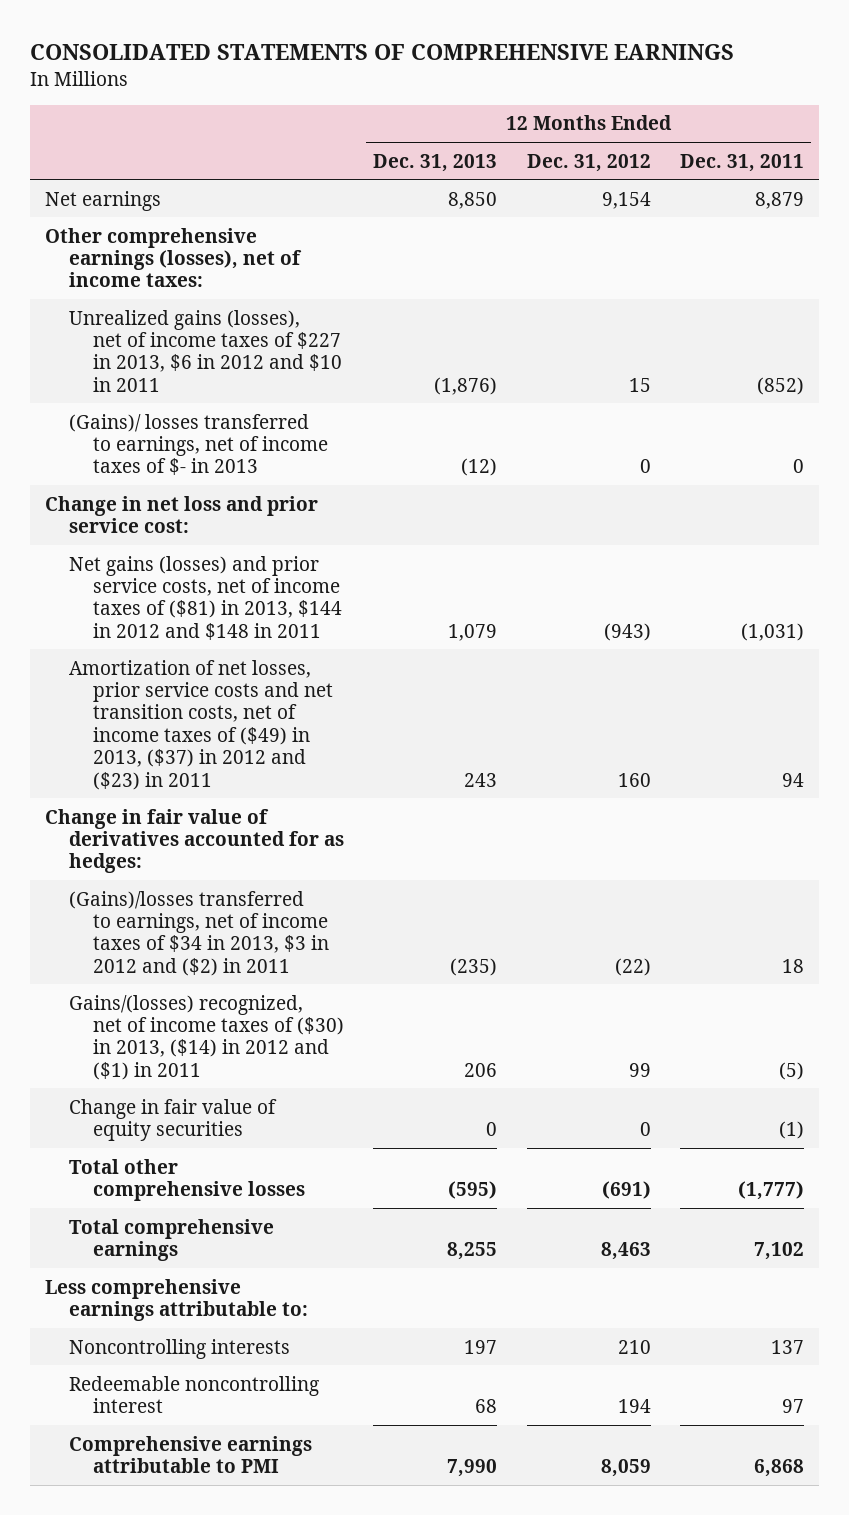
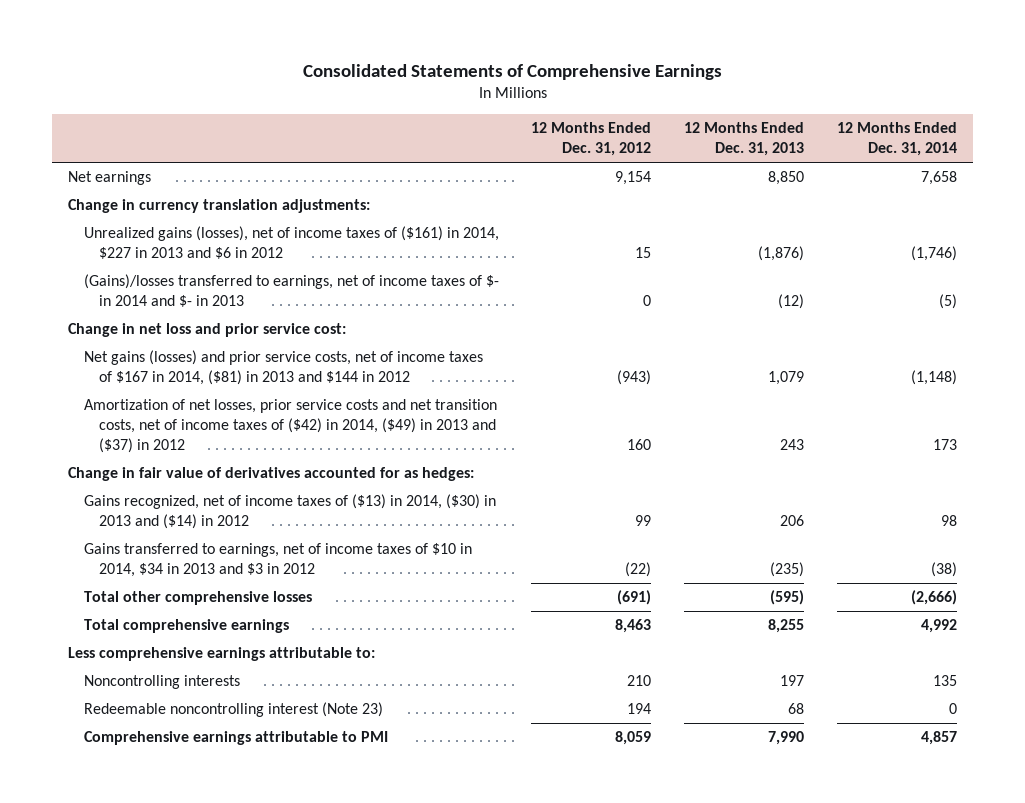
- CONSOLIDATED STATEMENTS OF COMPREHENSIVE EARNINGS
+ Consolidated Statements of Comprehensive Earnings
- | 12 Months Ended Dec. 31, 2013 | 12 Months Ended Dec. 31, 2012 | 12 Months Ended Dec. 31, 2011
+ | 12 Months Ended Dec. 31, 2012 | 12 Months Ended Dec. 31, 2013 | 12 Months Ended Dec. 31, 2014
- Other comprehensive earnings (losses), net of income taxes:
- Unrealized gains (losses), net of income taxes of $227 in 2013, $6 in 2012 and $10 in 2011 | (1,876) | 15 | (852)
- (Gains)/ losses transferred to earnings, net of income taxes of $- in 2013 | (12) | 0 | 0
+ Change in currency translation adjustments:
+ Unrealized gains (losses), net of income taxes of ($161) in 2014, $227 in 2013 and $6 in 2012 | 15 | (1,876) | (1,746)
+ (Gains)/losses transferred to earnings, net of income taxes of $- in 2014 and $- in 2013 | 0 | (12) | (5)
- Net gains (losses) and prior service costs, net of income taxes of ($81) in 2013, $144 in 2012 and $148 in 2011 | 1,079 | (943) | (1,031)
- Amortization of net losses, prior service costs and net transition costs, net of income taxes of ($49) in 2013, ($37) in 2012 and ($23) in 2011 | 243 | 160 | 94
+ Net gains (losses) and prior service costs, net of income taxes of $167 in 2014, ($81) in 2013 and $144 in 2012 | (943) | 1,079 | (1,148)
+ Amortization of net losses, prior service costs and net transition costs, net of income taxes of ($42) in 2014, ($49) in 2013 and ($37) in 2012 | 160 | 243 | 173
- (Gains)/losses transferred to earnings, net of income taxes of $34 in 2013, $3 in 2012 and ($2) in 2011 | (235) | (22) | 18
- Gains/(losses) recognized, net of income taxes of ($30) in 2013, ($14) in 2012 and ($1) in 2011 | 206 | 99 | (5)
- Change in fair value of equity securities | 0 | 0 | (1)
+ Gains recognized, net of income taxes of ($13) in 2014, ($30) in 2013 and ($14) in 2012 | 99 | 206 | 98
+ Gains transferred to earnings, net of income taxes of $10 in 2014, $34 in 2013 and $3 in 2012 | (22) | (235) | (38)
- Redeemable noncontrolling interest | 68 | 194 | 97
+ Redeemable noncontrolling interest (Note 23) | 194 | 68 | 0

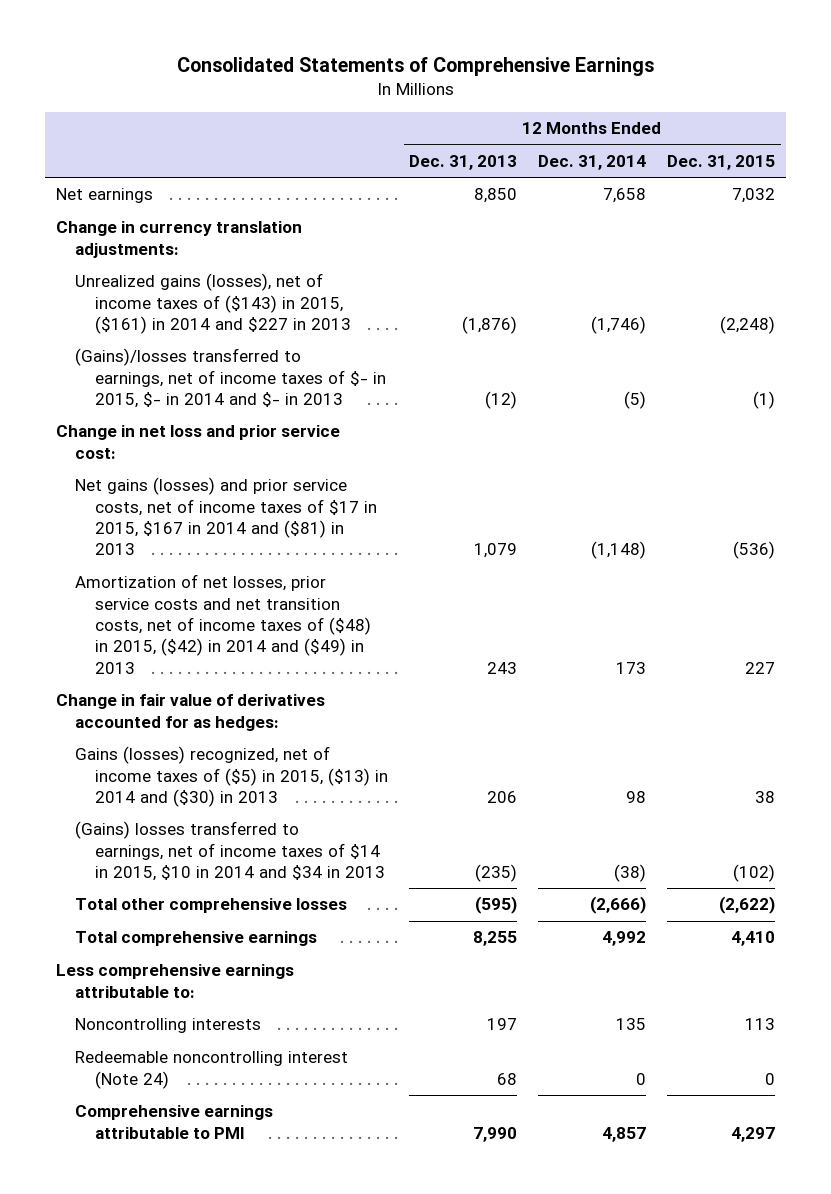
- | 12 Months Ended Dec. 31, 2012 | 12 Months Ended Dec. 31, 2013 | 12 Months Ended Dec. 31, 2014
+ | 12 Months Ended Dec. 31, 2013 | 12 Months Ended Dec. 31, 2014 | 12 Months Ended Dec. 31, 2015
- Unrealized gains (losses), net of income taxes of ($161) in 2014, $227 in 2013 and $6 in 2012 | 15 | (1,876) | (1,746)
- (Gains)/losses transferred to earnings, net of income taxes of $- in 2014 and $- in 2013 | 0 | (12) | (5)
+ Unrealized gains (losses), net of income taxes of ($143) in 2015, ($161) in 2014 and $227 in 2013 | (1,876) | (1,746) | (2,248)
+ (Gains)/losses transferred to earnings, net of income taxes of $- in 2015, $- in 2014 and $- in 2013 | (12) | (5) | (1)
- Net gains (losses) and prior service costs, net of income taxes of $167 in 2014, ($81) in 2013 and $144 in 2012 | (943) | 1,079 | (1,148)
- Amortization of net losses, prior service costs and net transition costs, net of income taxes of ($42) in 2014, ($49) in 2013 and ($37) in 2012 | 160 | 243 | 173
+ Net gains (losses) and prior service costs, net of income taxes of $17 in 2015, $167 in 2014 and ($81) in 2013 | 1,079 | (1,148) | (536)
+ Amortization of net losses, prior service costs and net transition costs, net of income taxes of ($48) in 2015, ($42) in 2014 and ($49) in 2013 | 243 | 173 | 227
- Gains recognized, net of income taxes of ($13) in 2014, ($30) in 2013 and ($14) in 2012 | 99 | 206 | 98
- Gains transferred to earnings, net of income taxes of $10 in 2014, $34 in 2013 and $3 in 2012 | (22) | (235) | (38)
+ Gains (losses) recognized, net of income taxes of ($5) in 2015, ($13) in 2014 and ($30) in 2013 | 206 | 98 | 38
+ (Gains) losses transferred to earnings, net of income taxes of $14 in 2015, $10 in 2014 and $34 in 2013 | (235) | (38) | (102)
- Redeemable noncontrolling interest (Note 23) | 194 | 68 | 0
+ Redeemable noncontrolling interest (Note 24) | 68 | 0 | 0

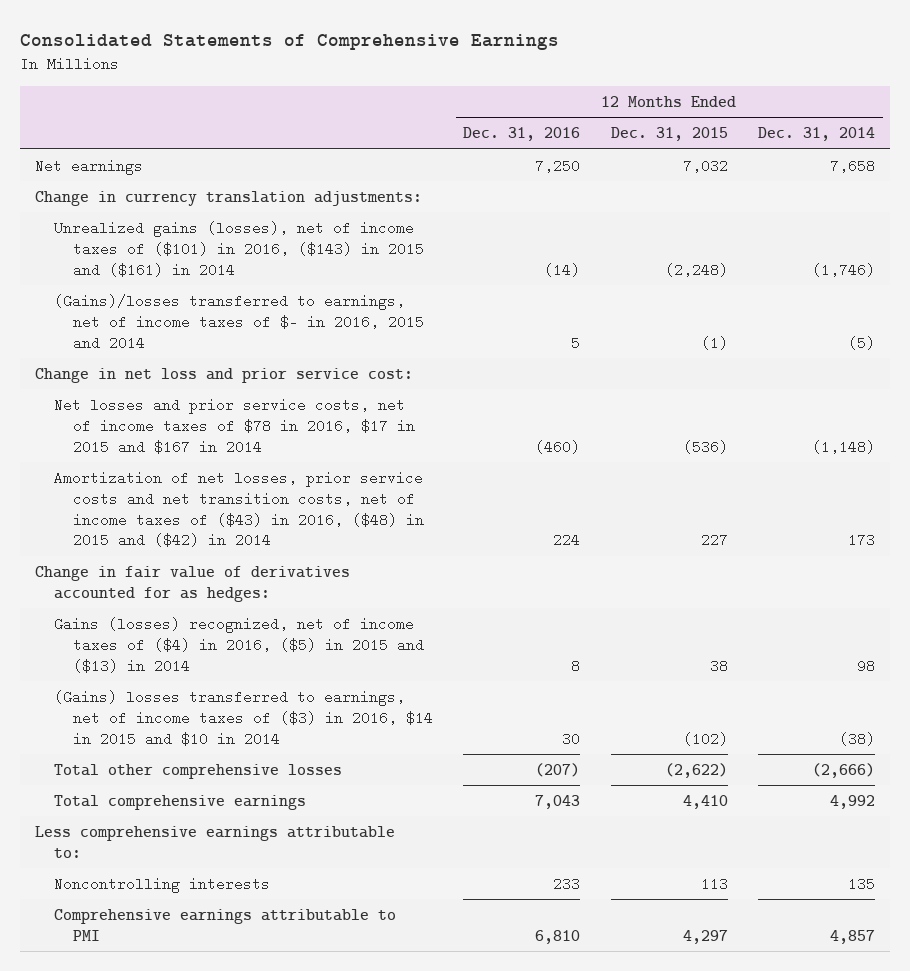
- | 12 Months Ended Dec. 31, 2013 | 12 Months Ended Dec. 31, 2014 | 12 Months Ended Dec. 31, 2015
+ | 12 Months Ended Dec. 31, 2016 | 12 Months Ended Dec. 31, 2015 | 12 Months Ended Dec. 31, 2014
- Unrealized gains (losses), net of income taxes of ($143) in 2015, ($161) in 2014 and $227 in 2013 | (1,876) | (1,746) | (2,248)
- (Gains)/losses transferred to earnings, net of income taxes of $- in 2015, $- in 2014 and $- in 2013 | (12) | (5) | (1)
+ Unrealized gains (losses), net of income taxes of ($101) in 2016, ($143) in 2015 and ($161) in 2014 | (14) | (2,248) | (1,746)
+ (Gains)/losses transferred to earnings, net of income taxes of $- in 2016, 2015 and 2014 | 5 | (1) | (5)
- Net gains (losses) and prior service costs, net of income taxes of $17 in 2015, $167 in 2014 and ($81) in 2013 | 1,079 | (1,148) | (536)
- Amortization of net losses, prior service costs and net transition costs, net of income taxes of ($48) in 2015, ($42) in 2014 and ($49) in 2013 | 243 | 173 | 227
+ Net losses and prior service costs, net of income taxes of $78 in 2016, $17 in 2015 and $167 in 2014 | (460) | (536) | (1,148)
+ Amortization of net losses, prior service costs and net transition costs, net of income taxes of ($43) in 2016, ($48) in 2015 and ($42) in 2014 | 224 | 227 | 173
- Gains (losses) recognized, net of income taxes of ($5) in 2015, ($13) in 2014 and ($30) in 2013 | 206 | 98 | 38
- (Gains) losses transferred to earnings, net of income taxes of $14 in 2015, $10 in 2014 and $34 in 2013 | (235) | (38) | (102)
+ Gains (losses) recognized, net of income taxes of ($4) in 2016, ($5) in 2015 and ($13) in 2014 | 8 | 38 | 98
+ (Gains) losses transferred to earnings, net of income taxes of ($3) in 2016, $14 in 2015 and $10 in 2014 | 30 | (102) | (38)
- Redeemable noncontrolling interest (Note 24) | 68 | 0 | 0

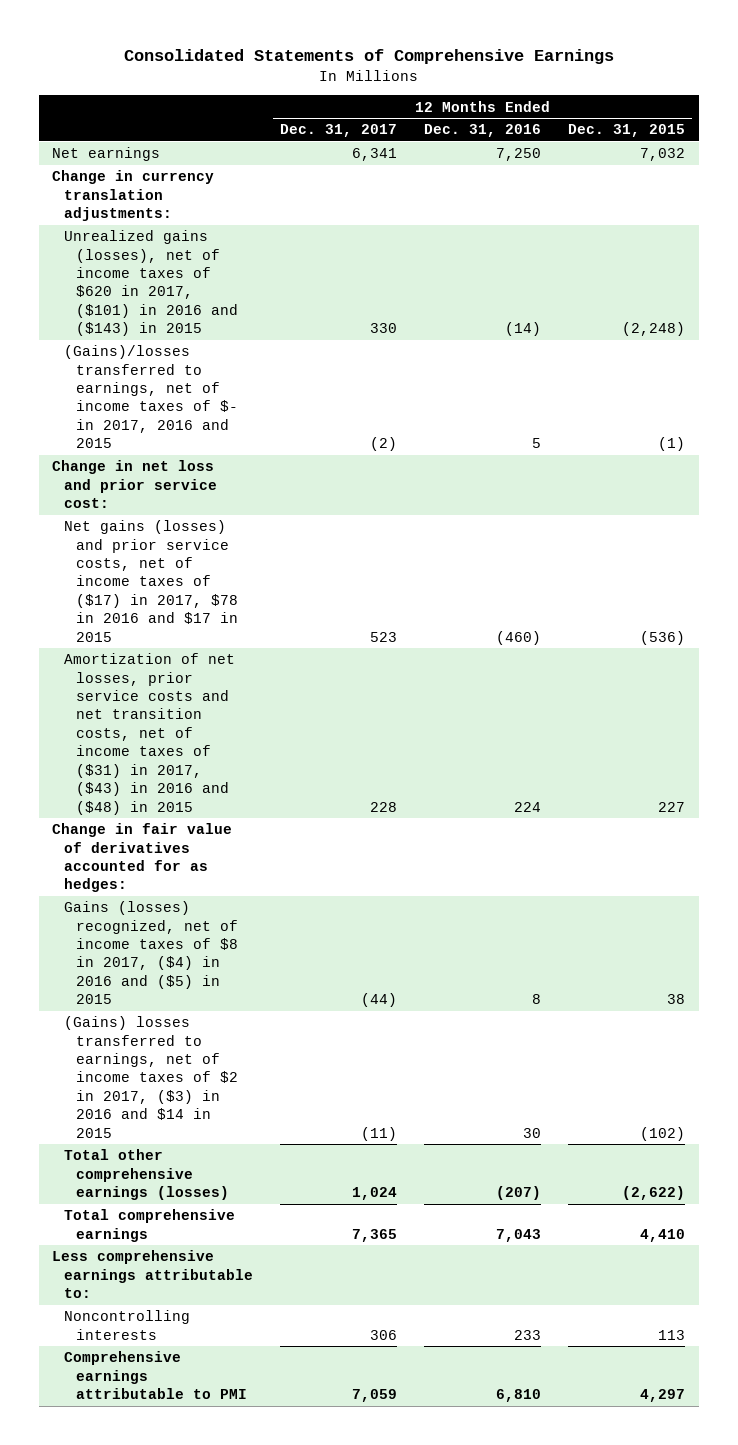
- | 12 Months Ended Dec. 31, 2016 | 12 Months Ended Dec. 31, 2015 | 12 Months Ended Dec. 31, 2014
+ | 12 Months Ended Dec. 31, 2017 | 12 Months Ended Dec. 31, 2016 | 12 Months Ended Dec. 31, 2015
- Unrealized gains (losses), net of income taxes of ($101) in 2016, ($143) in 2015 and ($161) in 2014 | (14) | (2,248) | (1,746)
- (Gains)/losses transferred to earnings, net of income taxes of $- in 2016, 2015 and 2014 | 5 | (1) | (5)
+ Unrealized gains (losses), net of income taxes of $620 in 2017, ($101) in 2016 and ($143) in 2015 | 330 | (14) | (2,248)
+ (Gains)/losses transferred to earnings, net of income taxes of $- in 2017, 2016 and 2015 | (2) | 5 | (1)
- Net losses and prior service costs, net of income taxes of $78 in 2016, $17 in 2015 and $167 in 2014 | (460) | (536) | (1,148)
- Amortization of net losses, prior service costs and net transition costs, net of income taxes of ($43) in 2016, ($48) in 2015 and ($42) in 2014 | 224 | 227 | 173
+ Net gains (losses) and prior service costs, net of income taxes of ($17) in 2017, $78 in 2016 and $17 in 2015 | 523 | (460) | (536)
+ Amortization of net losses, prior service costs and net transition costs, net of income taxes of ($31) in 2017, ($43) in 2016 and ($48) in 2015 | 228 | 224 | 227
- Gains (losses) recognized, net of income taxes of ($4) in 2016, ($5) in 2015 and ($13) in 2014 | 8 | 38 | 98
- (Gains) losses transferred to earnings, net of income taxes of ($3) in 2016, $14 in 2015 and $10 in 2014 | 30 | (102) | (38)
- Total other comprehensive losses | (207) | (2,622) | (2,666)
+ Gains (losses) recognized, net of income taxes of $8 in 2017, ($4) in 2016 and ($5) in 2015 | (44) | 8 | 38
+ (Gains) losses transferred to earnings, net of income taxes of $2 in 2017, ($3) in 2016 and $14 in 2015 | (11) | 30 | (102)
+ Total other comprehensive earnings (losses) | 1,024 | (207) | (2,622)

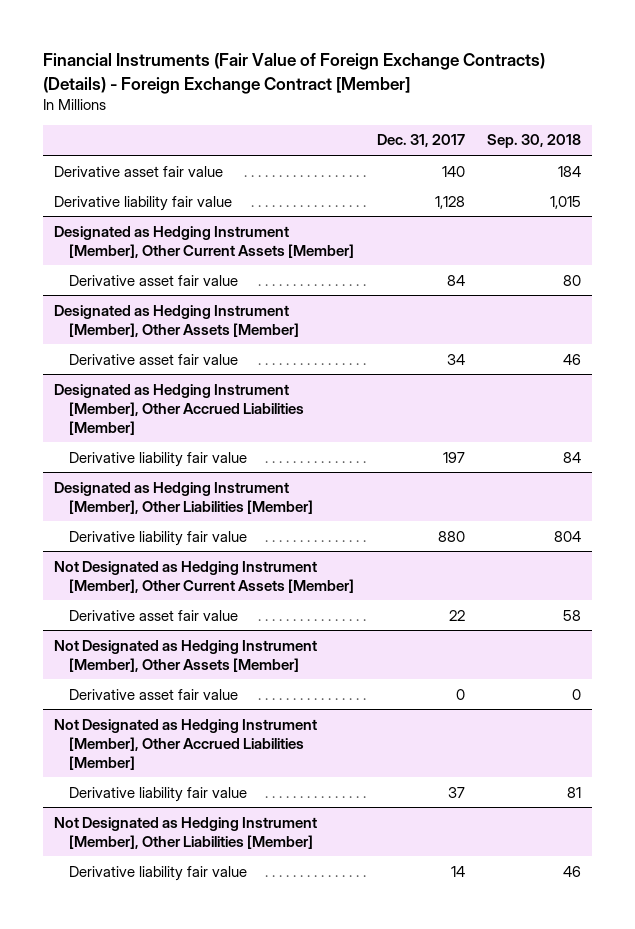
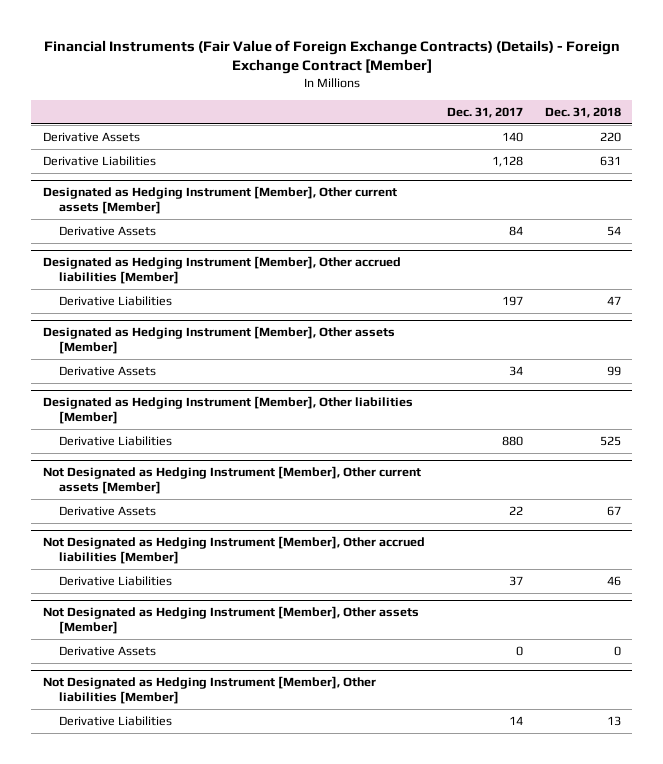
- | Dec. 31, 2017 | Sep. 30, 2018
+ | Dec. 31, 2017 | Dec. 31, 2018
- Derivative asset fair value | 140 | 184
- Derivative liability fair value | 1,128 | 1,015
- Designated as Hedging Instrument [Member], Other Current Assets [Member]
- Derivative asset fair value | 84 | 80
- Designated as Hedging Instrument [Member], Other Assets [Member]
- Derivative asset fair value | 34 | 46
- Designated as Hedging Instrument [Member], Other Accrued Liabilities [Member]
- Derivative liability fair value | 197 | 84
- Designated as Hedging Instrument [Member], Other Liabilities [Member]
- Derivative liability fair value | 880 | 804
- Not Designated as Hedging Instrument [Member], Other Current Assets [Member]
- Derivative asset fair value | 22 | 58
- Not Designated as Hedging Instrument [Member], Other Assets [Member]
- Derivative asset fair value | 0 | 0
- Not Designated as Hedging Instrument [Member], Other Accrued Liabilities [Member]
- Derivative liability fair value | 37 | 81
- Not Designated as Hedging Instrument [Member], Other Liabilities [Member]
- Derivative liability fair value | 14 | 46
+ Derivative Assets | 140 | 220
+ Derivative Liabilities | 1,128 | 631
+ Designated as Hedging Instrument [Member], Other current assets [Member]
+ Derivative Assets | 84 | 54
+ Designated as Hedging Instrument [Member], Other accrued liabilities [Member]
+ Derivative Liabilities | 197 | 47
+ Designated as Hedging Instrument [Member], Other assets [Member]
+ Derivative Assets | 34 | 99
+ Designated as Hedging Instrument [Member], Other liabilities [Member]
+ Derivative Liabilities | 880 | 525
+ Not Designated as Hedging Instrument [Member], Other current assets [Member]
+ Derivative Assets | 22 | 67
+ Not Designated as Hedging Instrument [Member], Other accrued liabilities [Member]
+ Derivative Liabilities | 37 | 46
+ Not Designated as Hedging Instrument [Member], Other assets [Member]
+ Derivative Assets | 0 | 0
+ Not Designated as Hedging Instrument [Member], Other liabilities [Member]
+ Derivative Liabilities | 14 | 13

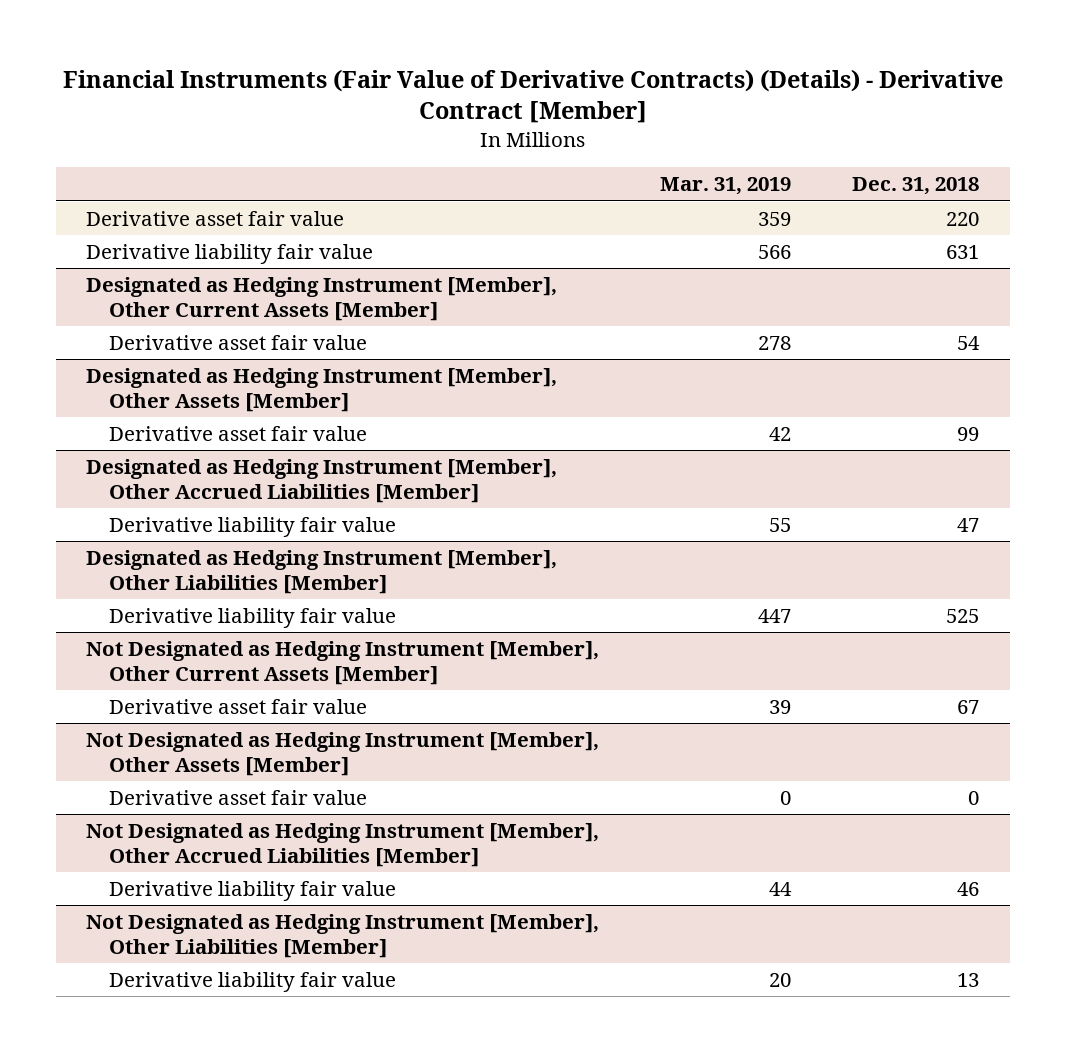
- Financial Instruments (Fair Value of Foreign Exchange Contracts) (Details) - Foreign Exchange Contract [Member]
+ Financial Instruments (Fair Value of Derivative Contracts) (Details) - Derivative Contract [Member]
- | Dec. 31, 2017 | Dec. 31, 2018
+ | Mar. 31, 2019 | Dec. 31, 2018
- Derivative Assets | 140 | 220
- Derivative Liabilities | 1,128 | 631
- Designated as Hedging Instrument [Member], Other current assets [Member]
- Derivative Assets | 84 | 54
- Designated as Hedging Instrument [Member], Other accrued liabilities [Member]
- Derivative Liabilities | 197 | 47
- Designated as Hedging Instrument [Member], Other assets [Member]
- Derivative Assets | 34 | 99
- Designated as Hedging Instrument [Member], Other liabilities [Member]
- Derivative Liabilities | 880 | 525
- Not Designated as Hedging Instrument [Member], Other current assets [Member]
- Derivative Assets | 22 | 67
- Not Designated as Hedging Instrument [Member], Other accrued liabilities [Member]
- Derivative Liabilities | 37 | 46
- Not Designated as Hedging Instrument [Member], Other assets [Member]
- Derivative Assets | 0 | 0
- Not Designated as Hedging Instrument [Member], Other liabilities [Member]
- Derivative Liabilities | 14 | 13
+ Derivative asset fair value | 359 | 220
+ Derivative liability fair value | 566 | 631
+ Designated as Hedging Instrument [Member], Other Current Assets [Member]
+ Derivative asset fair value | 278 | 54
+ Designated as Hedging Instrument [Member], Other Assets [Member]
+ Derivative asset fair value | 42 | 99
+ Designated as Hedging Instrument [Member], Other Accrued Liabilities [Member]
+ Derivative liability fair value | 55 | 47
+ Designated as Hedging Instrument [Member], Other Liabilities [Member]
+ Derivative liability fair value | 447 | 525
+ Not Designated as Hedging Instrument [Member], Other Current Assets [Member]
+ Derivative asset fair value | 39 | 67
+ Not Designated as Hedging Instrument [Member], Other Assets [Member]
+ Derivative asset fair value | 0 | 0
+ Not Designated as Hedging Instrument [Member], Other Accrued Liabilities [Member]
+ Derivative liability fair value | 44 | 46
+ Not Designated as Hedging Instrument [Member], Other Liabilities [Member]
+ Derivative liability fair value | 20 | 13

